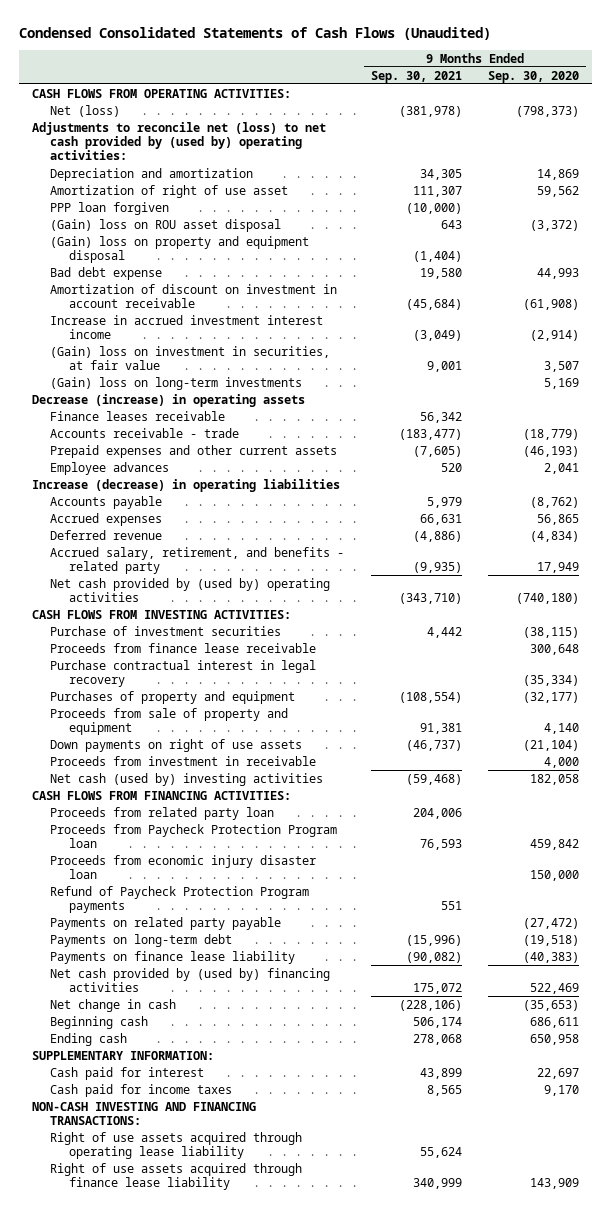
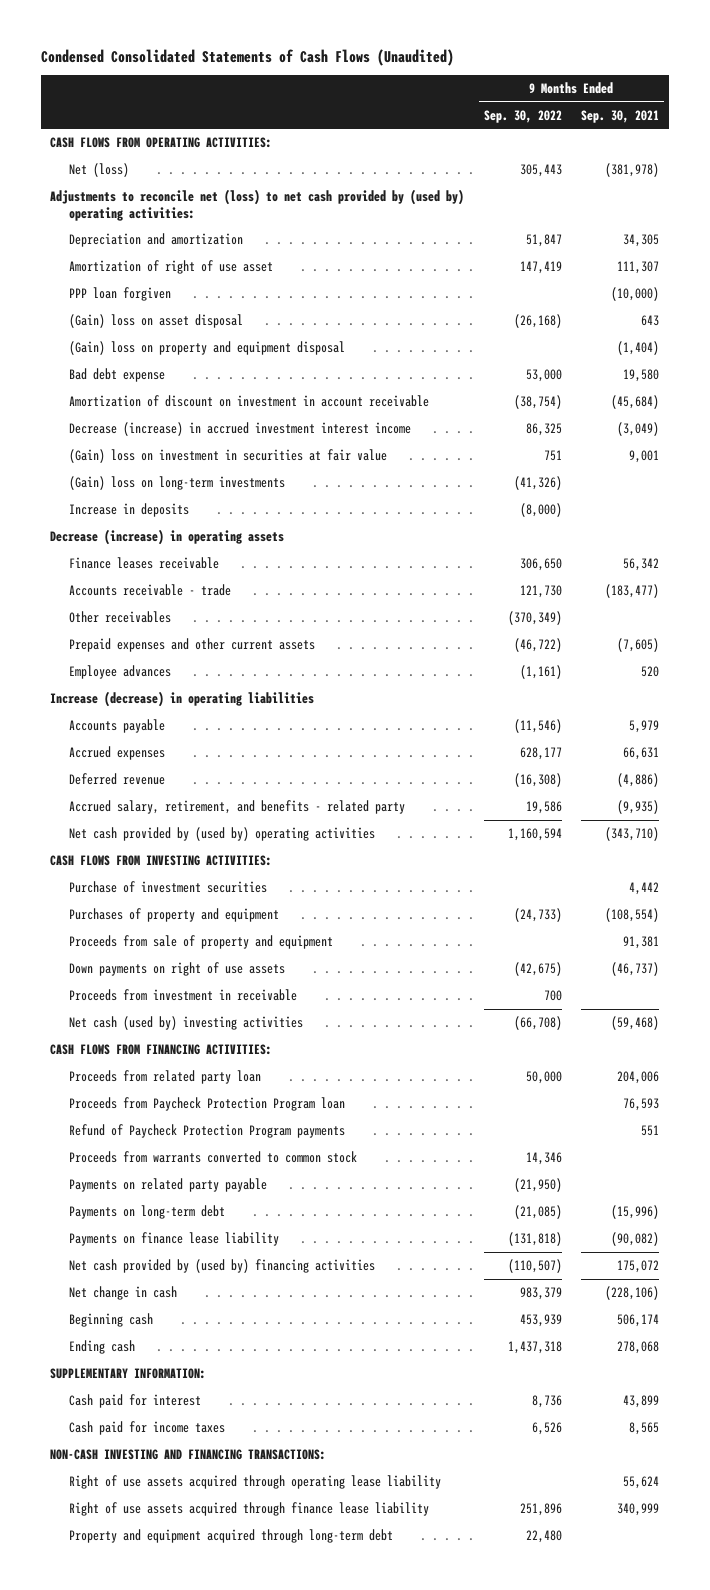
- | 9 Months Ended Sep. 30, 2021 | 9 Months Ended Sep. 30, 2020
+ | 9 Months Ended Sep. 30, 2022 | 9 Months Ended Sep. 30, 2021
- (Gain) loss on ROU asset disposal | 643 | (3,372)
+ (Gain) loss on asset disposal | (26,168) | 643
- Increase in accrued investment interest income | (3,049) | (2,914)
- (Gain) loss on investment in securities, at fair value | 9,001 | 3,507
+ Decrease (increase) in accrued investment interest income | 86,325 | (3,049)
+ (Gain) loss on investment in securities at fair value | 751 | 9,001
+ Increase in deposits | (8,000) |
+ Other receivables | (370,349) |
- Proceeds from finance lease receivable | | 300,648
- Purchase contractual interest in legal recovery | | (35,334)
- Proceeds from economic injury disaster loan | | 150,000
+ Proceeds from warrants converted to common stock | 14,346 |
+ Property and equipment acquired through long-term debt | 22,480 |

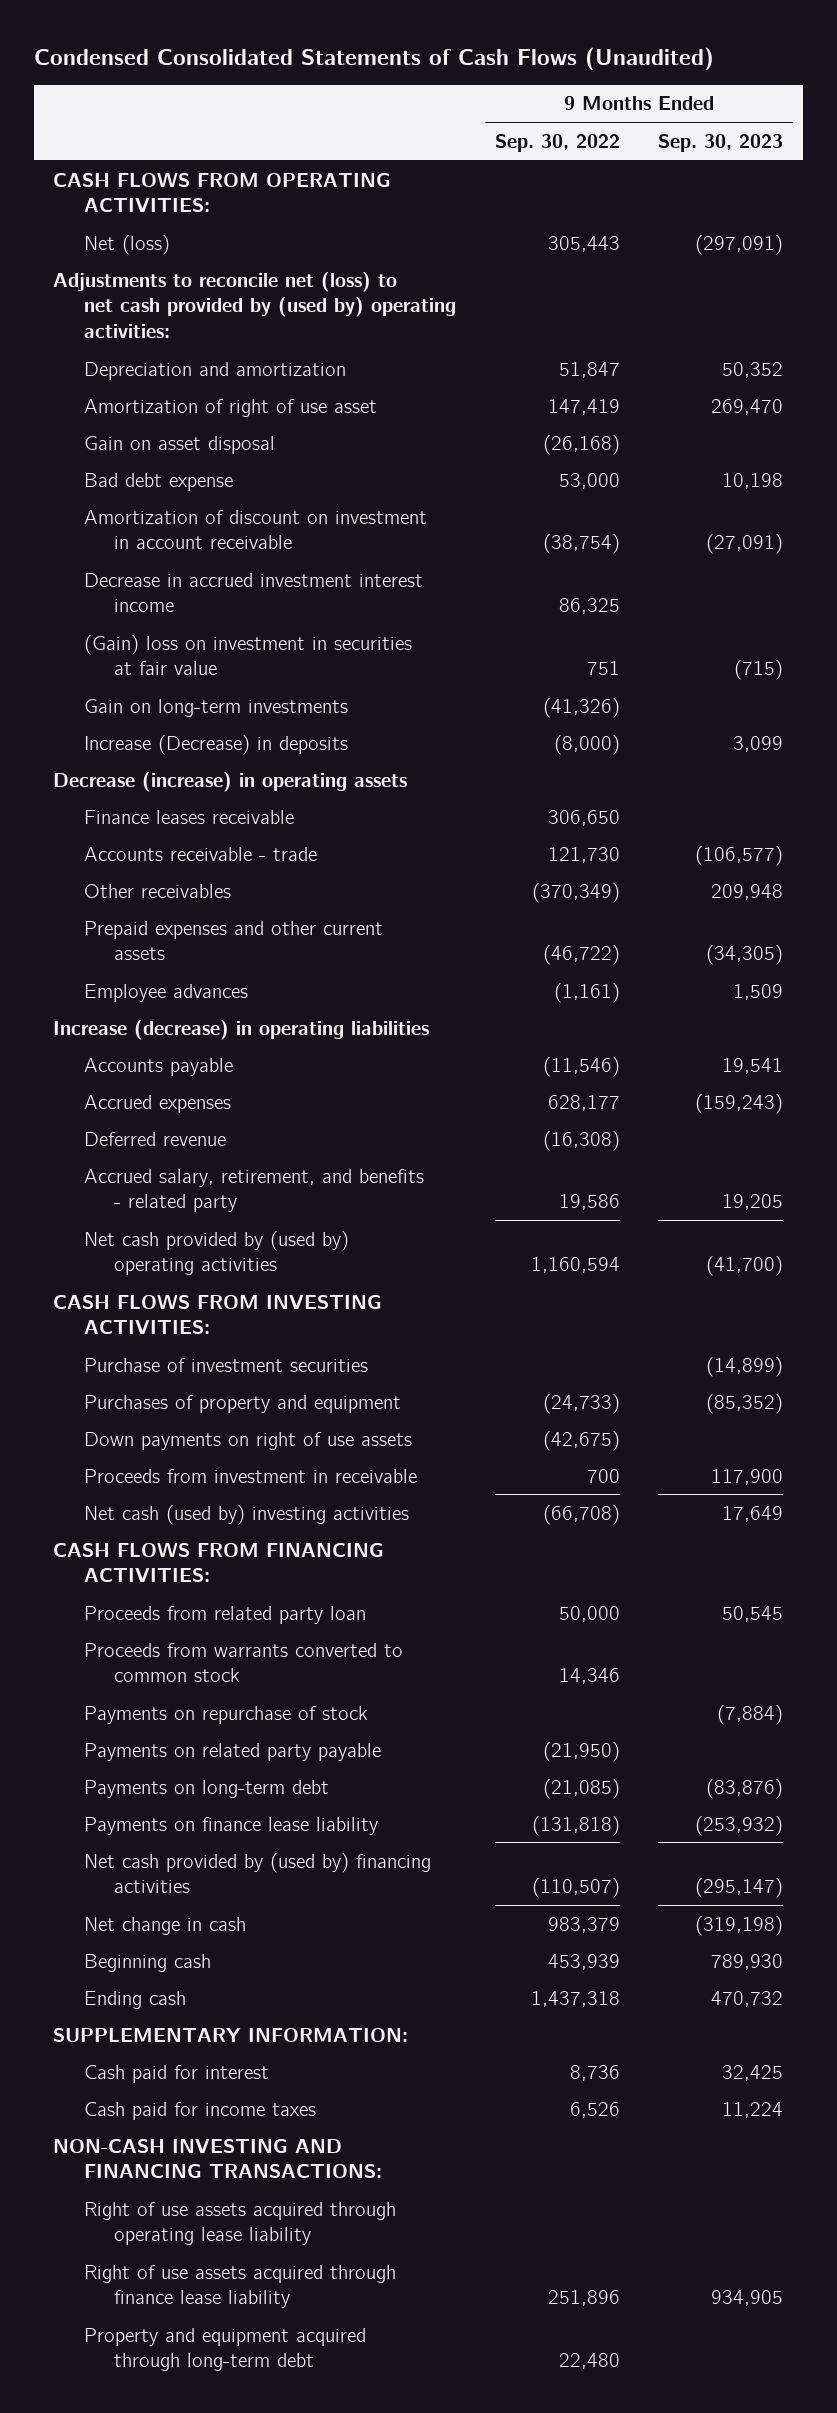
- | 9 Months Ended Sep. 30, 2022 | 9 Months Ended Sep. 30, 2021
+ | 9 Months Ended Sep. 30, 2022 | 9 Months Ended Sep. 30, 2023
- PPP loan forgiven | | (10,000)
- (Gain) loss on asset disposal | (26,168) | 643
- (Gain) loss on property and equipment disposal | | (1,404)
+ Gain on asset disposal | (26,168) |
- Decrease (increase) in accrued investment interest income | 86,325 | (3,049)
+ Decrease in accrued investment interest income | 86,325 |
- (Gain) loss on long-term investments | (41,326) |
- Increase in deposits | (8,000) |
+ Gain on long-term investments | (41,326) |
+ Increase (Decrease) in deposits | (8,000) | 3,099
- Proceeds from sale of property and equipment | | 91,381
- Proceeds from Paycheck Protection Program loan | | 76,593
- Refund of Paycheck Protection Program payments | | 551
+ Payments on repurchase of stock | | (7,884)

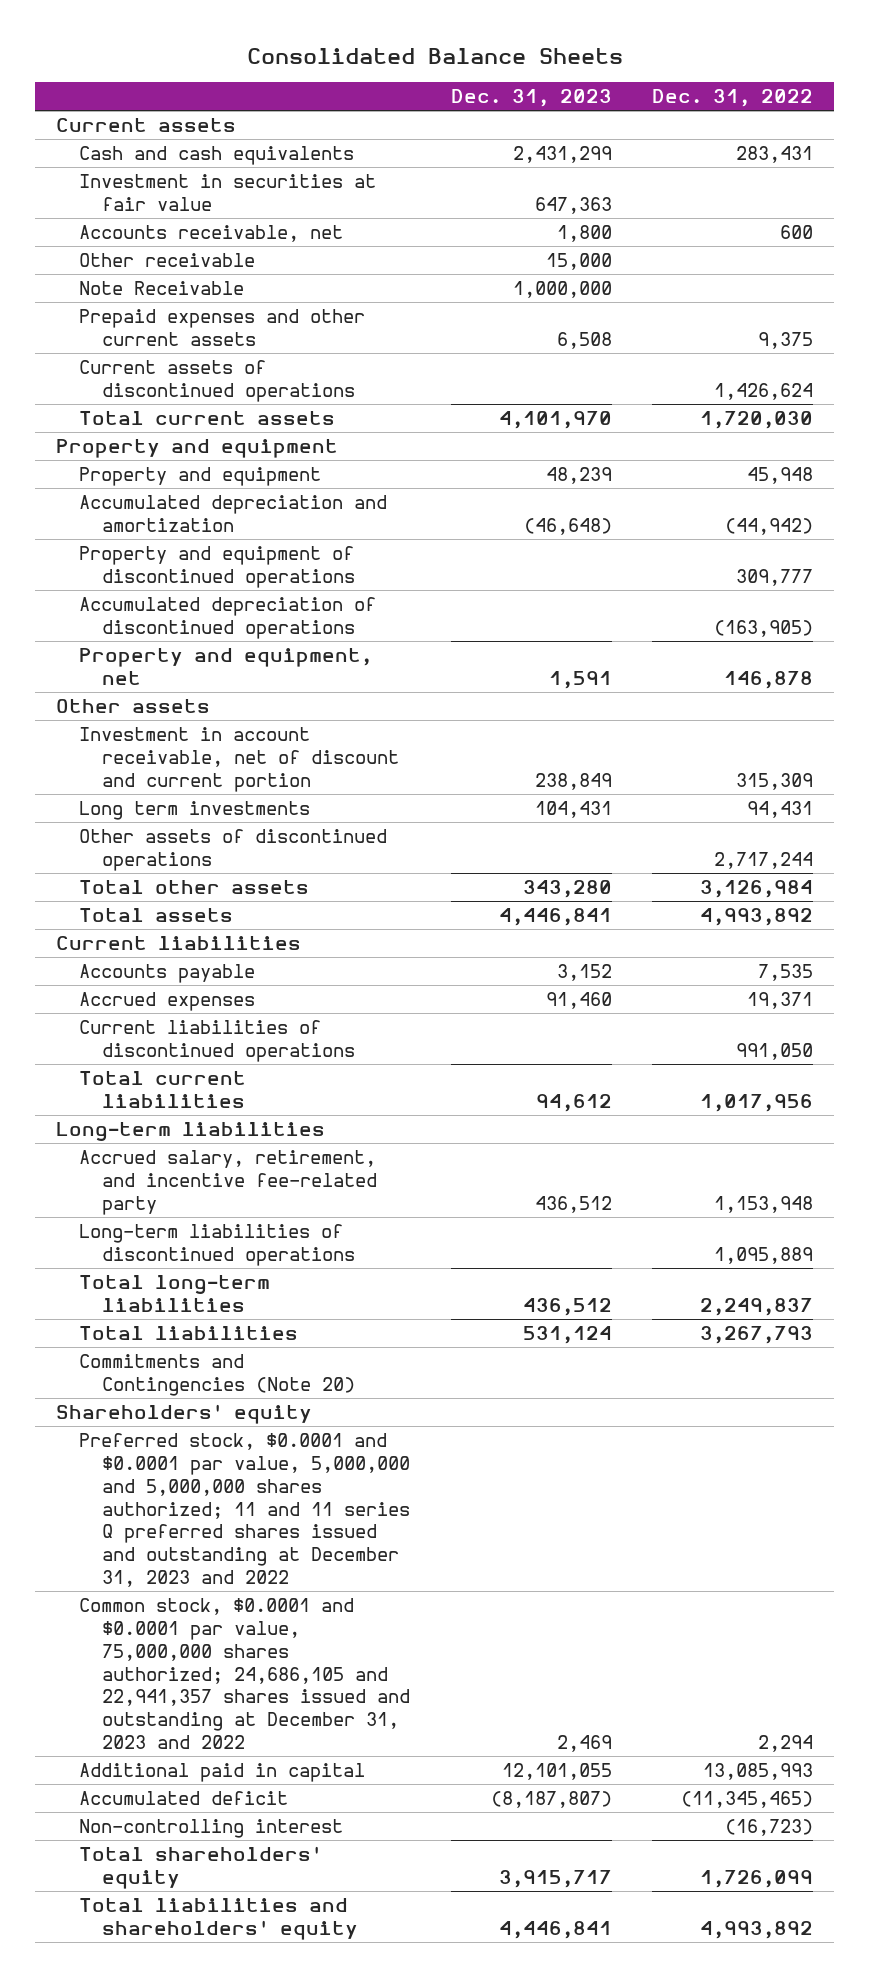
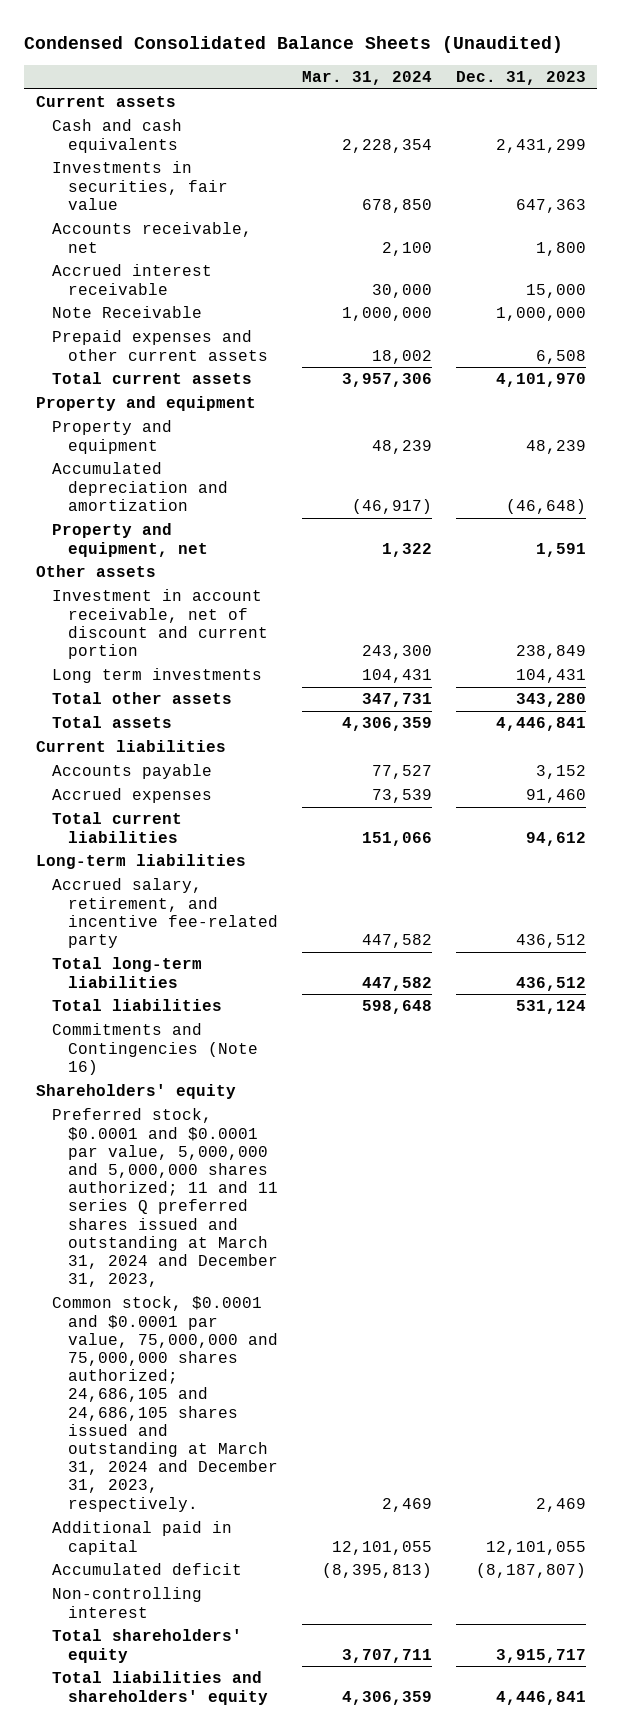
- Consolidated Balance Sheets
+ Condensed Consolidated Balance Sheets (Unaudited)
- | Dec. 31, 2023 | Dec. 31, 2022
+ | Mar. 31, 2024 | Dec. 31, 2023
- Investment in securities at fair value | 647,363 |
+ Investments in securities, fair value | 678,850 | 647,363
- Other receivable | 15,000 |
+ Accrued interest receivable | 30,000 | 15,000
- Current assets of discontinued operations | | 1,426,624
- Property and equipment of discontinued operations | | 309,777
- Accumulated depreciation of discontinued operations | | (163,905)
- Other assets of discontinued operations | | 2,717,244
- Current liabilities of discontinued operations | | 991,050
- Long-term liabilities of discontinued operations | | 1,095,889
- Commitments and Contingencies (Note 20)
+ Commitments and Contingencies (Note 16)
- Preferred stock, $0.0001 and $0.0001 par value, 5,000,000 and 5,000,000 shares authorized; 11 and 11 series Q preferred shares issued and outstanding at December 31, 2023 and 2022
- Common stock, $0.0001 and $0.0001 par value, 75,000,000 shares authorized; 24,686,105 and 22,941,357 shares issued and outstanding at December 31, 2023 and 2022 | 2,469 | 2,294
+ Preferred stock, $0.0001 and $0.0001 par value, 5,000,000 and 5,000,000 shares authorized; 11 and 11 series Q preferred shares issued and outstanding at March 31, 2024 and December 31, 2023,
+ Common stock, $0.0001 and $0.0001 par value, 75,000,000 and 75,000,000 shares authorized; 24,686,105 and 24,686,105 shares issued and outstanding at March 31, 2024 and December 31, 2023, respectively. | 2,469 | 2,469

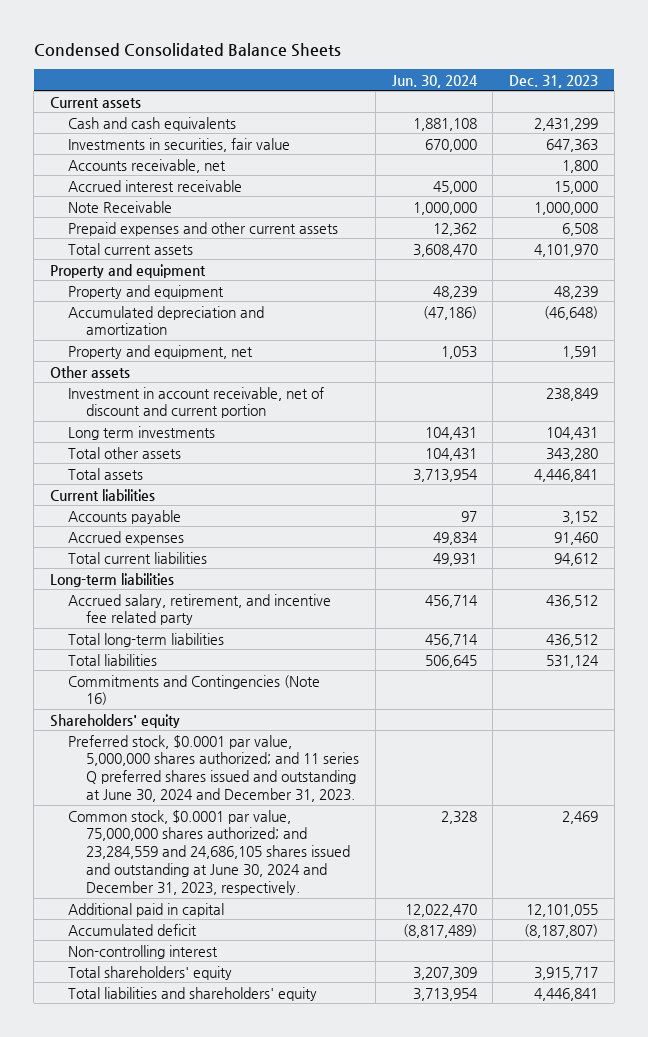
- Condensed Consolidated Balance Sheets (Unaudited)
+ Condensed Consolidated Balance Sheets
- | Mar. 31, 2024 | Dec. 31, 2023
+ | Jun. 30, 2024 | Dec. 31, 2023
- Accrued salary, retirement, and incentive fee-related party | 447,582 | 436,512
+ Accrued salary, retirement, and incentive fee related party | 456,714 | 436,512
- Preferred stock, $0.0001 and $0.0001 par value, 5,000,000 and 5,000,000 shares authorized; 11 and 11 series Q preferred shares issued and outstanding at March 31, 2024 and December 31, 2023,
- Common stock, $0.0001 and $0.0001 par value, 75,000,000 and 75,000,000 shares authorized; 24,686,105 and 24,686,105 shares issued and outstanding at March 31, 2024 and December 31, 2023, respectively. | 2,469 | 2,469
+ Preferred stock, $0.0001 par value, 5,000,000 shares authorized; and 11 series Q preferred shares issued and outstanding at June 30, 2024 and December 31, 2023.
+ Common stock, $0.0001 par value, 75,000,000 shares authorized; and 23,284,559 and 24,686,105 shares issued and outstanding at June 30, 2024 and December 31, 2023, respectively. | 2,328 | 2,469

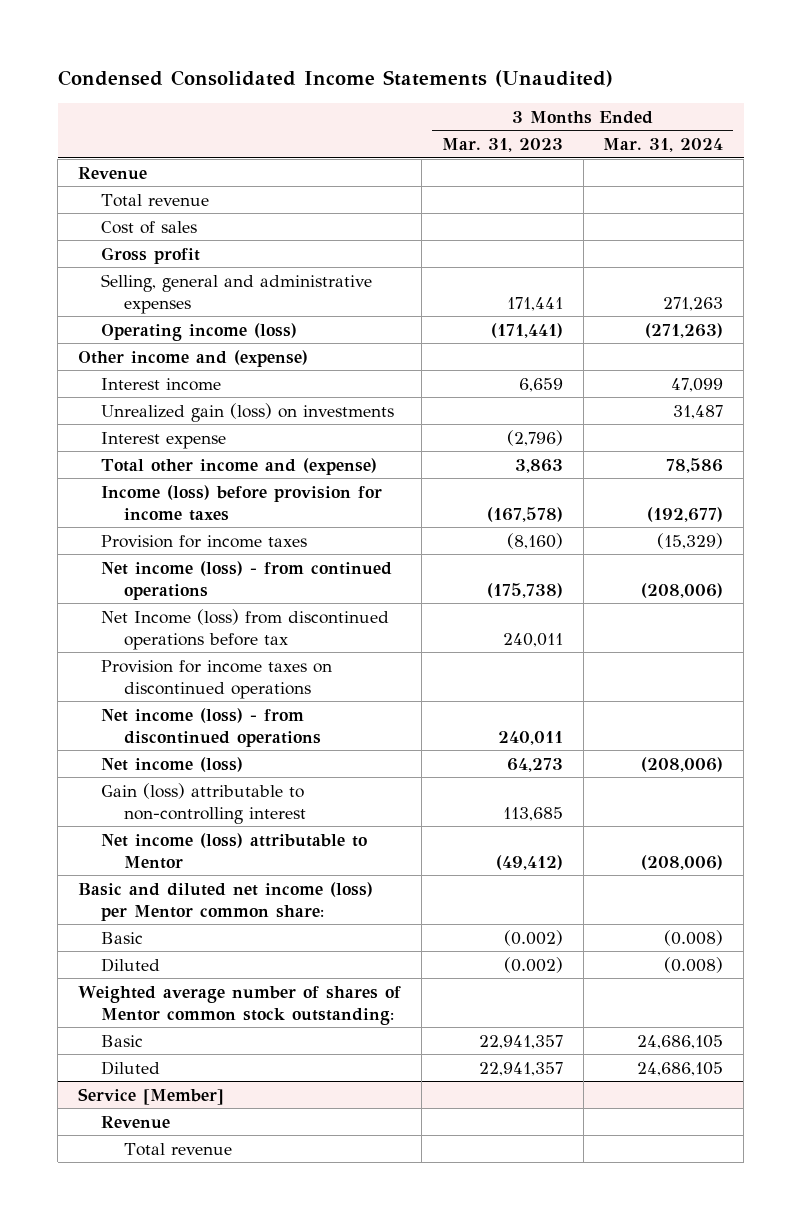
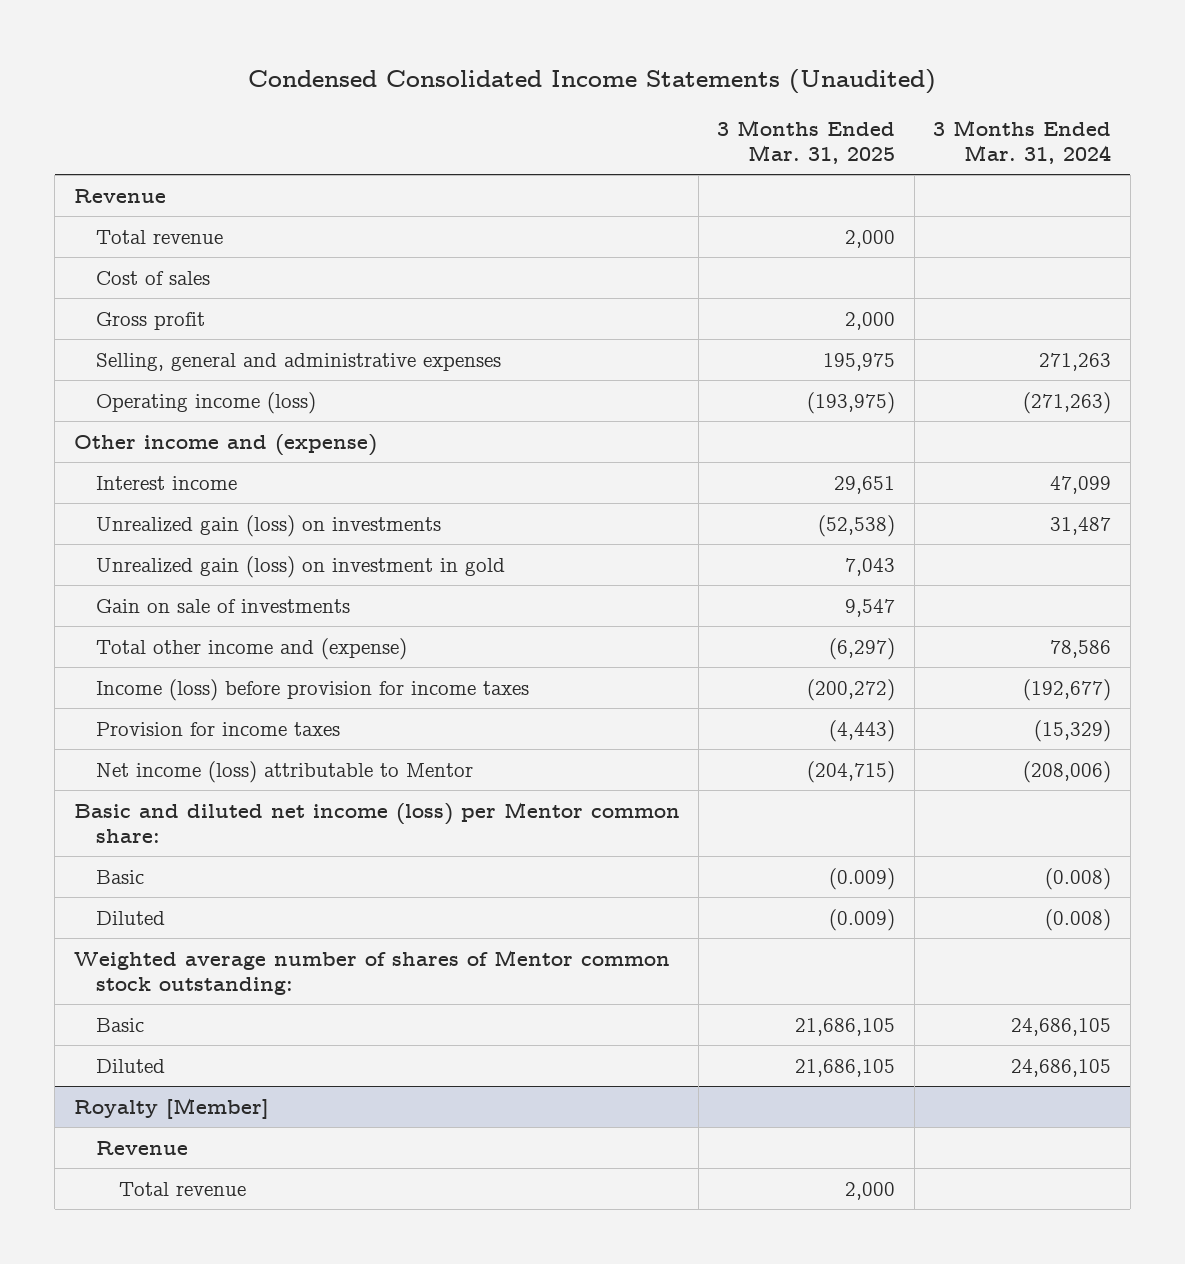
- | 3 Months Ended Mar. 31, 2023 | 3 Months Ended Mar. 31, 2024
+ | 3 Months Ended Mar. 31, 2025 | 3 Months Ended Mar. 31, 2024
- Interest expense | (2,796) |
+ Unrealized gain (loss) on investment in gold | 7,043 |
+ Gain on sale of investments | 9,547 |
- Net income (loss) - from continued operations | (175,738) | (208,006)
- Net Income (loss) from discontinued operations before tax | 240,011 |
- Provision for income taxes on discontinued operations
- Net income (loss) - from discontinued operations | 240,011 |
- Net income (loss) | 64,273 | (208,006)
- Gain (loss) attributable to non-controlling interest | 113,685 |
- Service [Member]
+ Royalty [Member]

